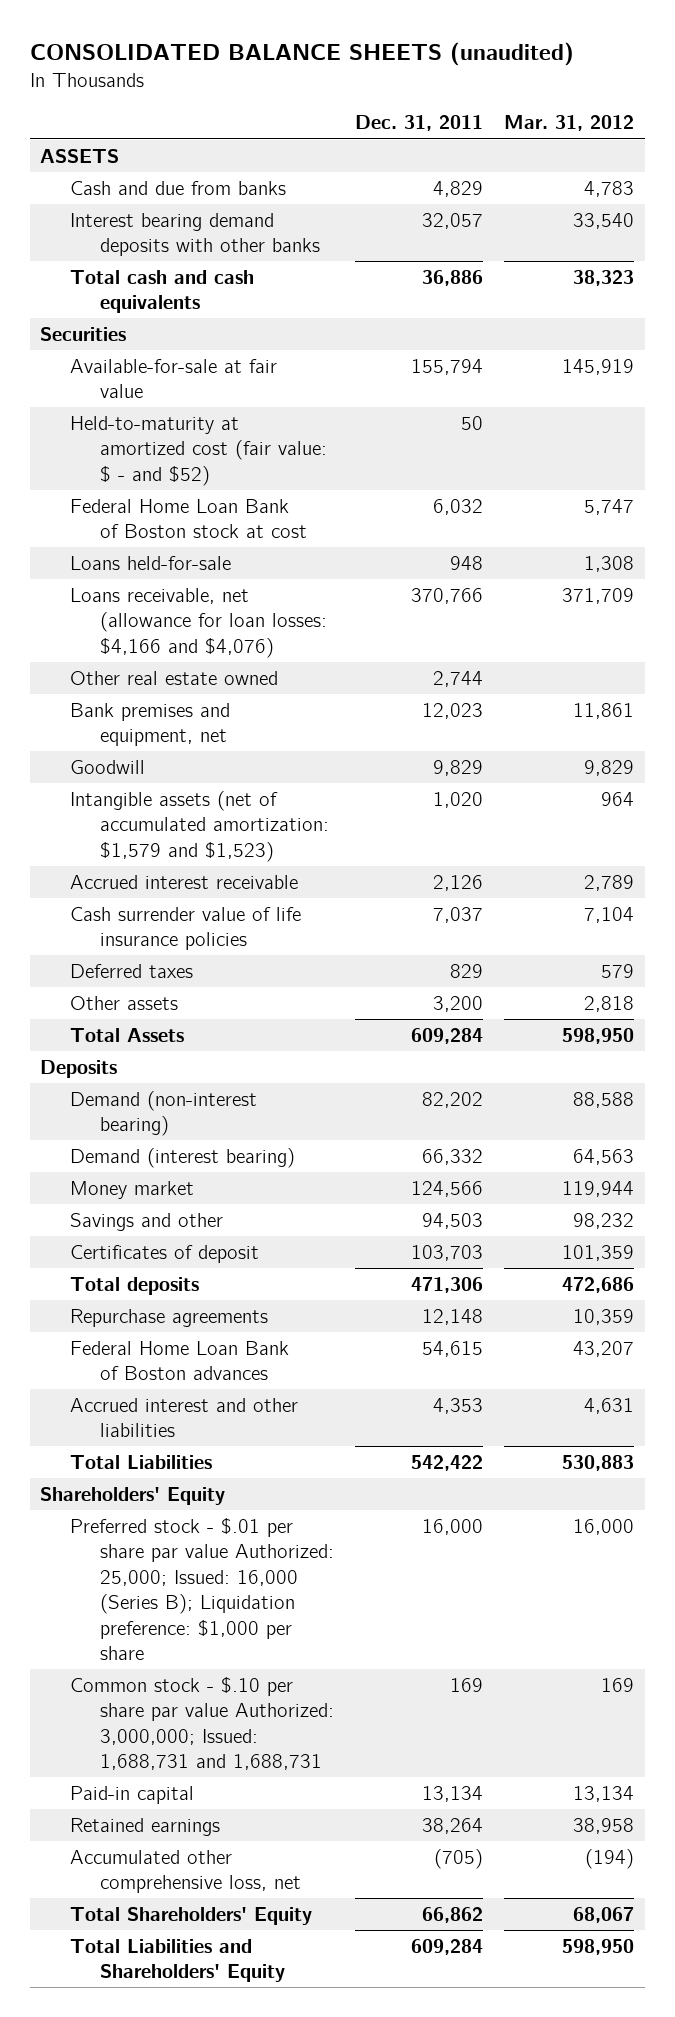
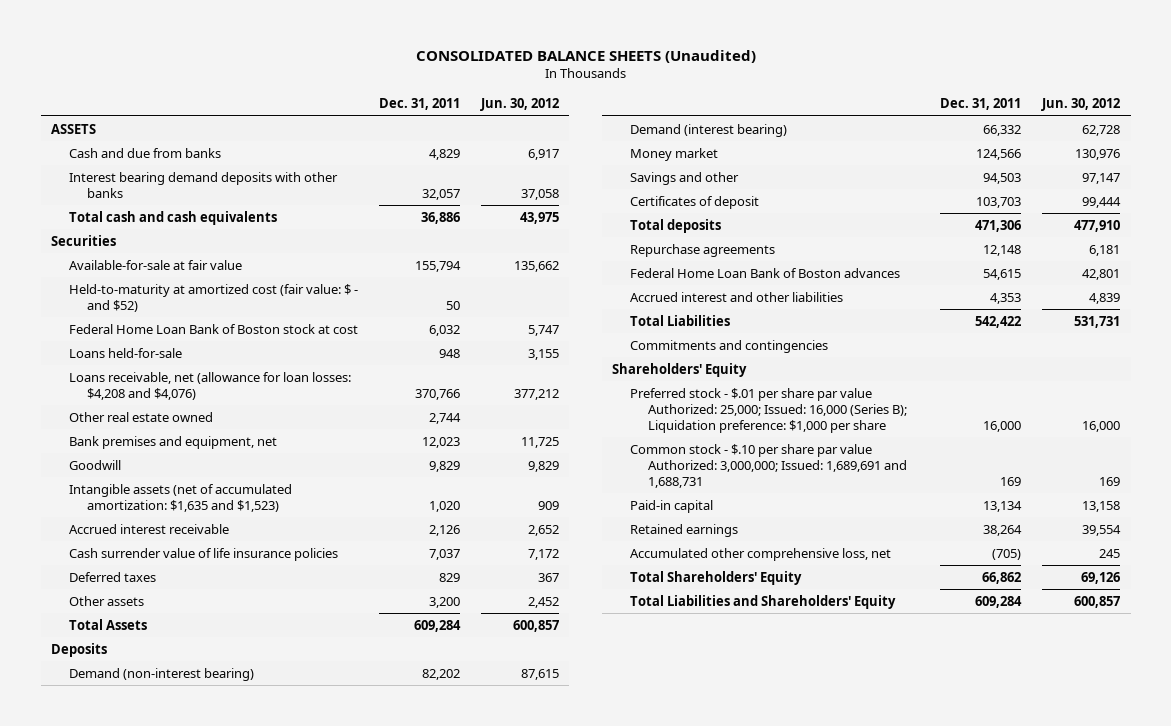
- CONSOLIDATED BALANCE SHEETS (unaudited)
+ CONSOLIDATED BALANCE SHEETS (Unaudited)
- | Dec. 31, 2011 | Mar. 31, 2012
+ | Dec. 31, 2011 | Jun. 30, 2012
- Loans receivable, net (allowance for loan losses: $4,166 and $4,076) | 370,766 | 371,709
+ Loans receivable, net (allowance for loan losses: $4,208 and $4,076) | 370,766 | 377,212
- Intangible assets (net of accumulated amortization: $1,579 and $1,523) | 1,020 | 964
+ Intangible assets (net of accumulated amortization: $1,635 and $1,523) | 1,020 | 909
+ Commitments and contingencies
- Common stock - $.10 per share par value Authorized: 3,000,000; Issued: 1,688,731 and 1,688,731 | 169 | 169
+ Common stock - $.10 per share par value Authorized: 3,000,000; Issued: 1,689,691 and 1,688,731 | 169 | 169

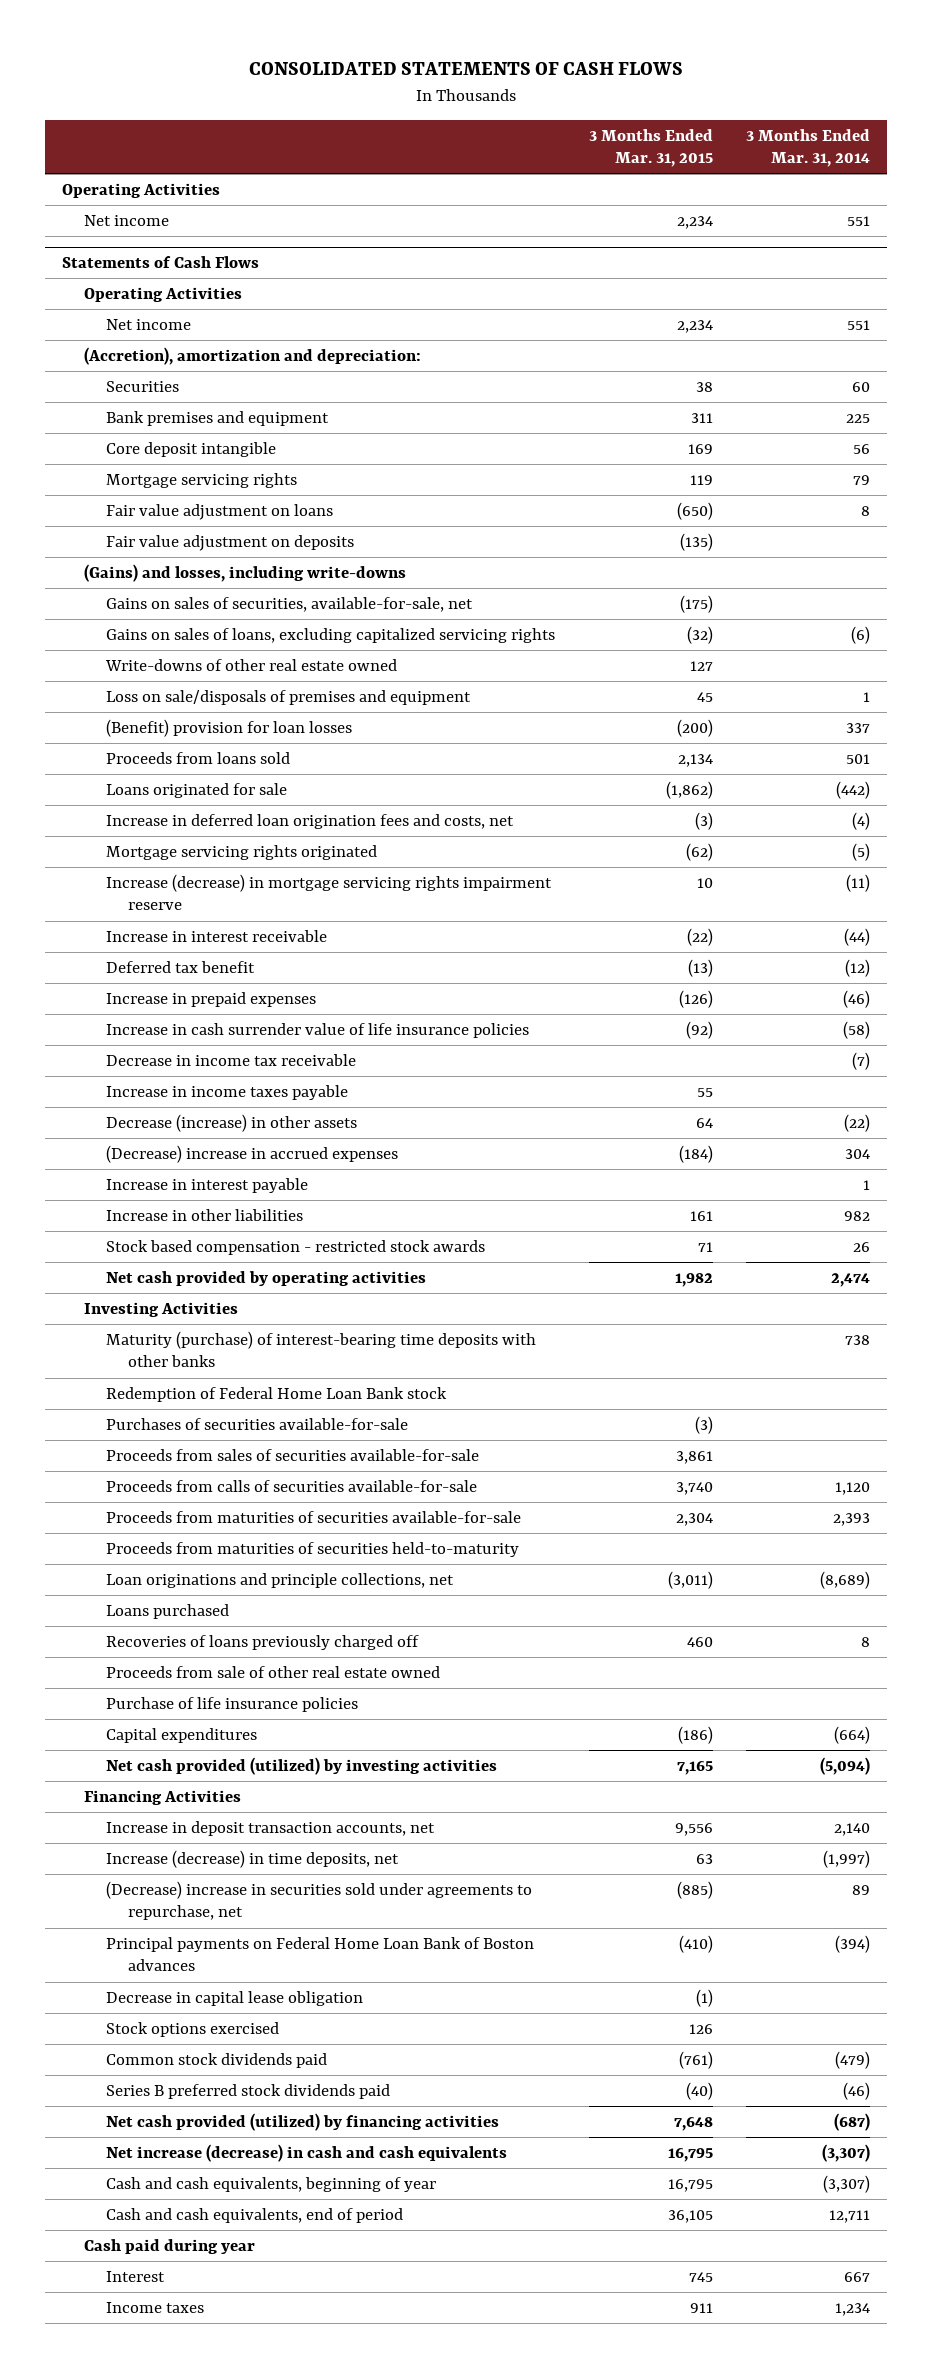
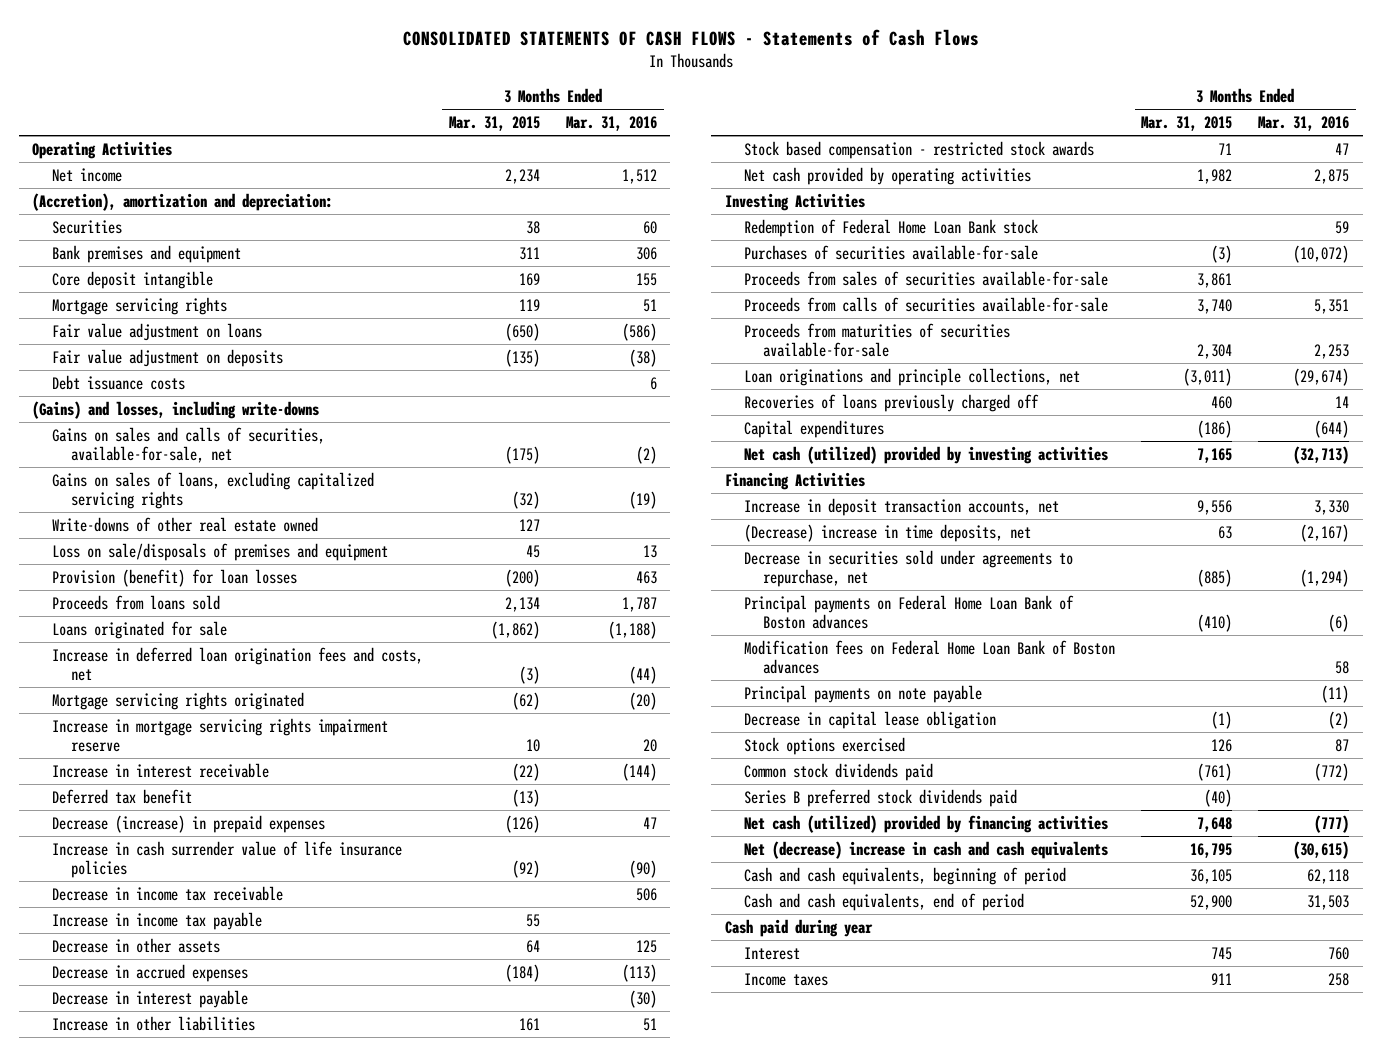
- CONSOLIDATED STATEMENTS OF CASH FLOWS
+ CONSOLIDATED STATEMENTS OF CASH FLOWS - Statements of Cash Flows
- | 3 Months Ended Mar. 31, 2015 | 3 Months Ended Mar. 31, 2014
+ | 3 Months Ended Mar. 31, 2015 | 3 Months Ended Mar. 31, 2016
- Statements of Cash Flows
- Operating Activities
- Net income | 2,234 | 551
+ Debt issuance costs | | 6
- Gains on sales of securities, available-for-sale, net | (175) |
+ Gains on sales and calls of securities, available-for-sale, net | (175) | (2)
- (Benefit) provision for loan losses | (200) | 337
+ Provision (benefit) for loan losses | (200) | 463
- Increase (decrease) in mortgage servicing rights impairment reserve | 10 | (11)
+ Increase in mortgage servicing rights impairment reserve | 10 | 20
- Increase in prepaid expenses | (126) | (46)
+ Decrease (increase) in prepaid expenses | (126) | 47
- Increase in income taxes payable | 55 |
- Decrease (increase) in other assets | 64 | (22)
- (Decrease) increase in accrued expenses | (184) | 304
- Increase in interest payable | | 1
+ Increase in income tax payable | 55 |
+ Decrease in other assets | 64 | 125
+ Decrease in accrued expenses | (184) | (113)
+ Decrease in interest payable | | (30)
- Maturity (purchase) of interest-bearing time deposits with other banks | | 738
- Proceeds from maturities of securities held-to-maturity
- Loans purchased
- Proceeds from sale of other real estate owned
- Purchase of life insurance policies
- Net cash provided (utilized) by investing activities | 7,165 | (5,094)
+ Net cash (utilized) provided by investing activities | 7,165 | (32,713)
- Increase (decrease) in time deposits, net | 63 | (1,997)
- (Decrease) increase in securities sold under agreements to repurchase, net | (885) | 89
+ (Decrease) increase in time deposits, net | 63 | (2,167)
+ Decrease in securities sold under agreements to repurchase, net | (885) | (1,294)
+ Modification fees on Federal Home Loan Bank of Boston advances | | 58
+ Principal payments on note payable | | (11)
- Net cash provided (utilized) by financing activities | 7,648 | (687)
- Net increase (decrease) in cash and cash equivalents | 16,795 | (3,307)
- Cash and cash equivalents, beginning of year | 16,795 | (3,307)
- Cash and cash equivalents, end of period | 36,105 | 12,711
+ Net cash (utilized) provided by financing activities | 7,648 | (777)
+ Net (decrease) increase in cash and cash equivalents | 16,795 | (30,615)
+ Cash and cash equivalents, beginning of period | 36,105 | 62,118
+ Cash and cash equivalents, end of period | 52,900 | 31,503

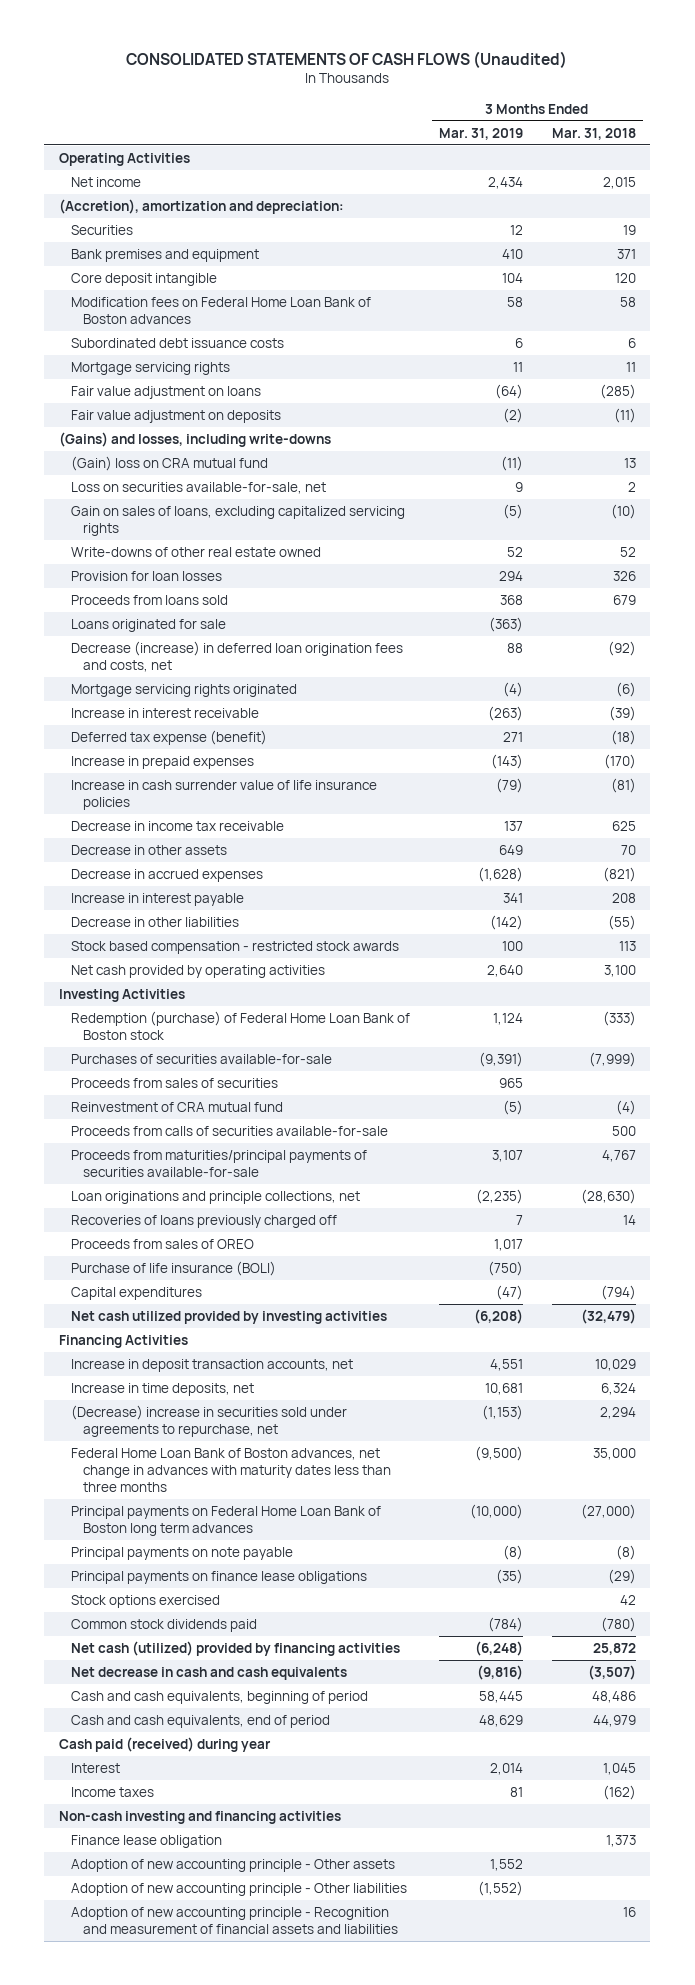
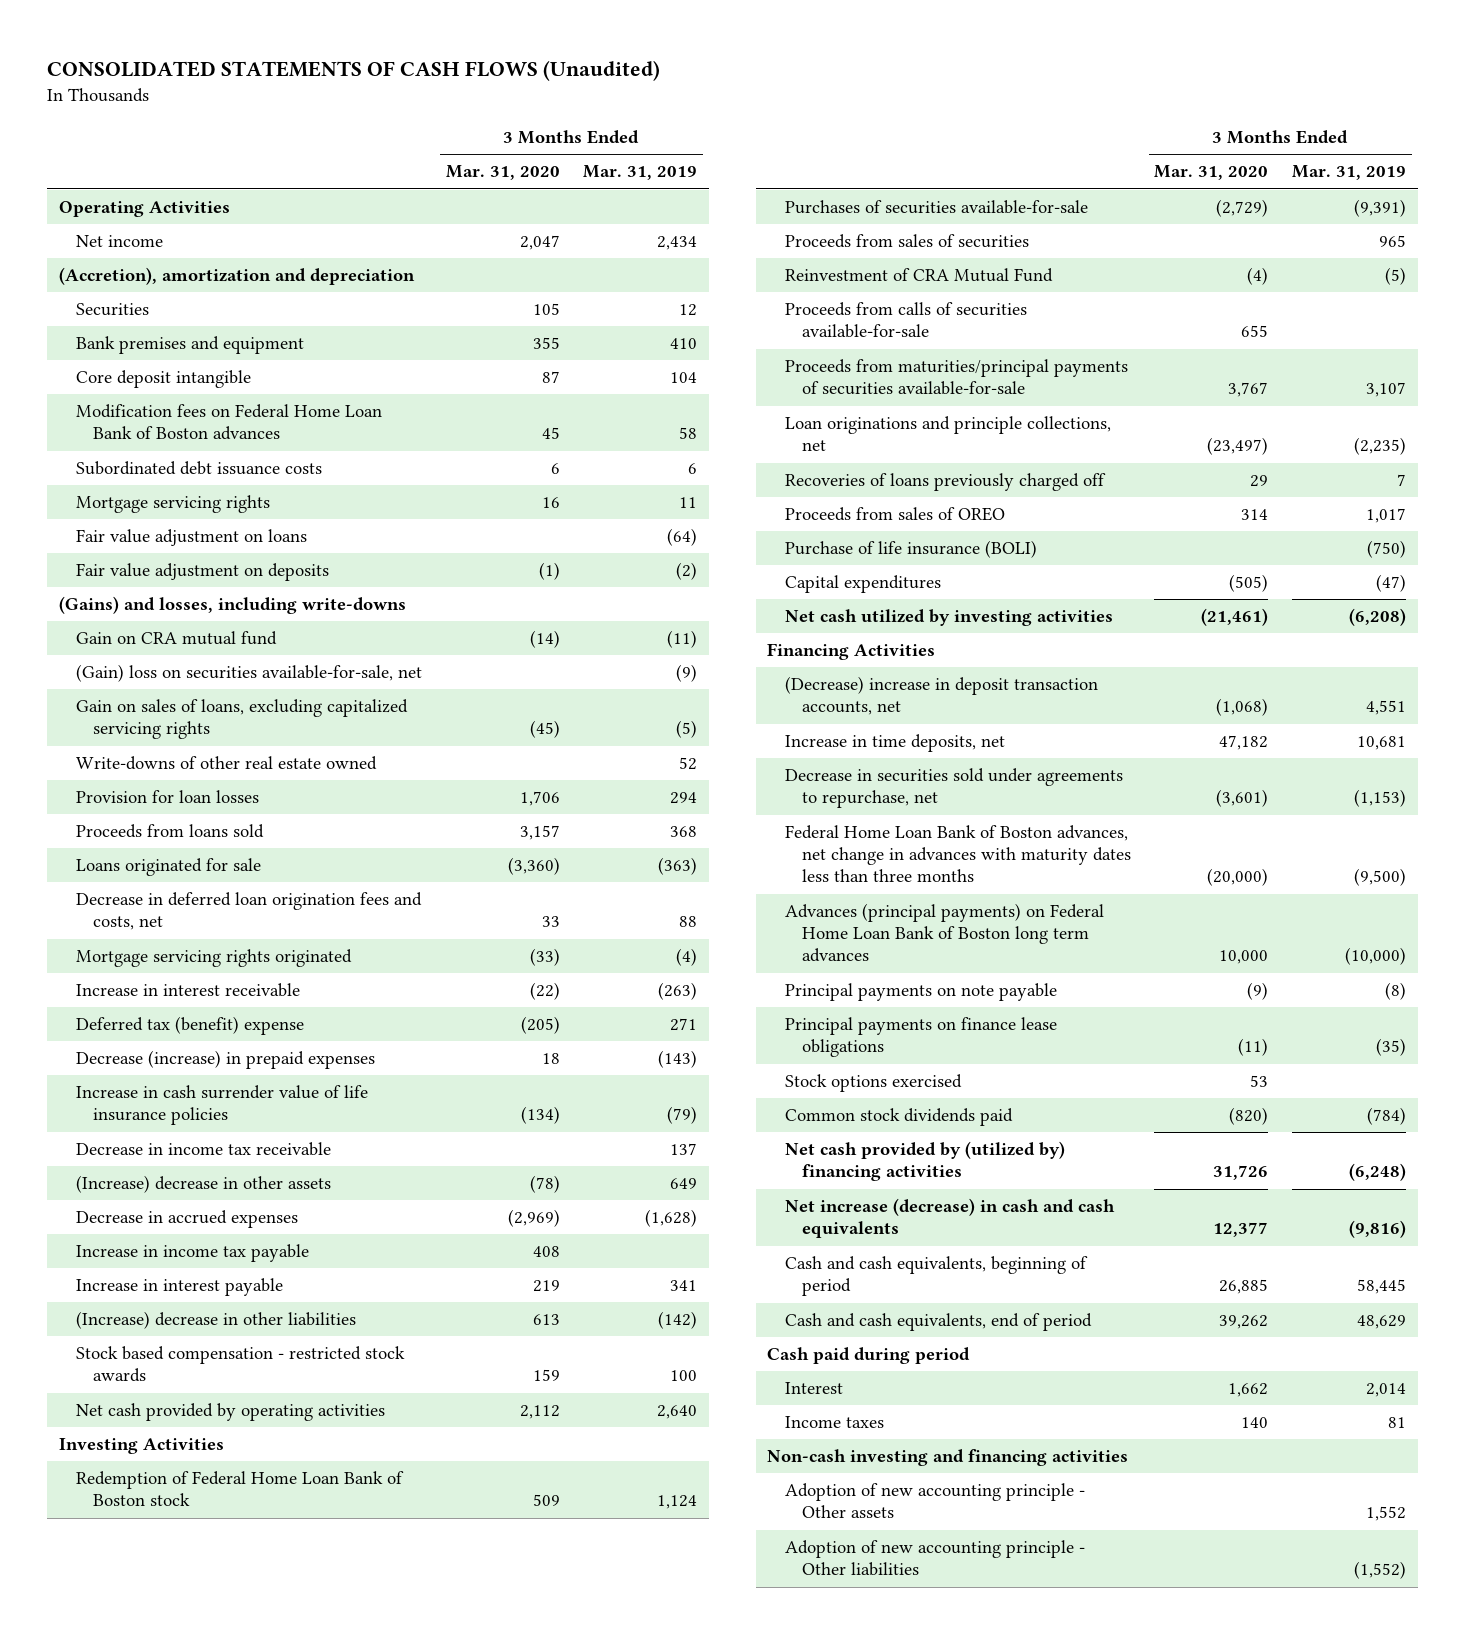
- | 3 Months Ended Mar. 31, 2019 | 3 Months Ended Mar. 31, 2018
+ | 3 Months Ended Mar. 31, 2020 | 3 Months Ended Mar. 31, 2019
- (Accretion), amortization and depreciation:
+ (Accretion), amortization and depreciation
- (Gain) loss on CRA mutual fund | (11) | 13
- Loss on securities available-for-sale, net | 9 | 2
+ Gain on CRA mutual fund | (14) | (11)
+ (Gain) loss on securities available-for-sale, net | | (9)
- Decrease (increase) in deferred loan origination fees and costs, net | 88 | (92)
+ Decrease in deferred loan origination fees and costs, net | 33 | 88
- Deferred tax expense (benefit) | 271 | (18)
- Increase in prepaid expenses | (143) | (170)
+ Deferred tax (benefit) expense | (205) | 271
+ Decrease (increase) in prepaid expenses | 18 | (143)
- Decrease in other assets | 649 | 70
+ (Increase) decrease in other assets | (78) | 649
+ Increase in income tax payable | 408 |
- Decrease in other liabilities | (142) | (55)
+ (Increase) decrease in other liabilities | 613 | (142)
- Redemption (purchase) of Federal Home Loan Bank of Boston stock | 1,124 | (333)
+ Redemption of Federal Home Loan Bank of Boston stock | 509 | 1,124
- Reinvestment of CRA mutual fund | (5) | (4)
+ Reinvestment of CRA Mutual Fund | (4) | (5)
- Net cash utilized provided by investing activities | (6,208) | (32,479)
+ Net cash utilized by investing activities | (21,461) | (6,208)
- Increase in deposit transaction accounts, net | 4,551 | 10,029
+ (Decrease) increase in deposit transaction accounts, net | (1,068) | 4,551
- (Decrease) increase in securities sold under agreements to repurchase, net | (1,153) | 2,294
+ Decrease in securities sold under agreements to repurchase, net | (3,601) | (1,153)
- Principal payments on Federal Home Loan Bank of Boston long term advances | (10,000) | (27,000)
+ Advances (principal payments) on Federal Home Loan Bank of Boston long term advances | 10,000 | (10,000)
- Net cash (utilized) provided by financing activities | (6,248) | 25,872
- Net decrease in cash and cash equivalents | (9,816) | (3,507)
+ Net cash provided by (utilized by) financing activities | 31,726 | (6,248)
+ Net increase (decrease) in cash and cash equivalents | 12,377 | (9,816)
- Cash paid (received) during year
+ Cash paid during period
- Finance lease obligation | | 1,373
- Adoption of new accounting principle - Recognition and measurement of financial assets and liabilities | | 16

